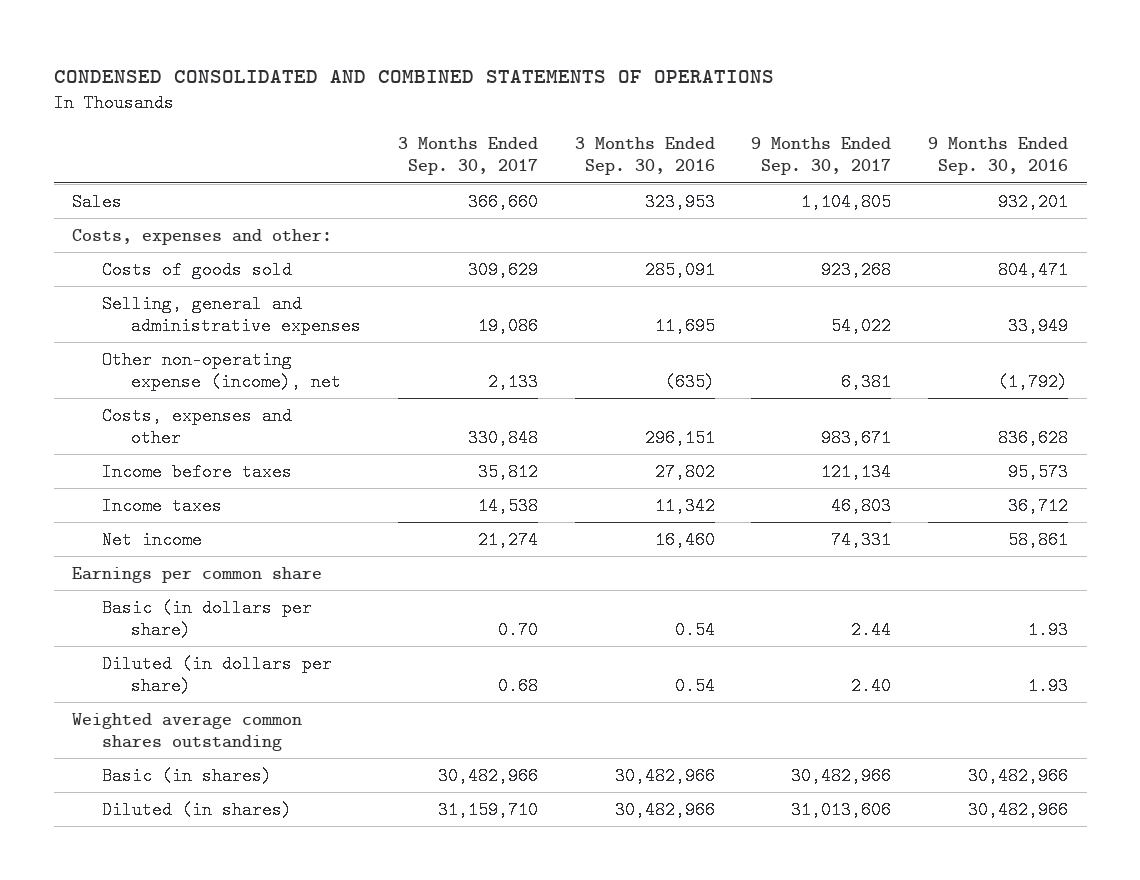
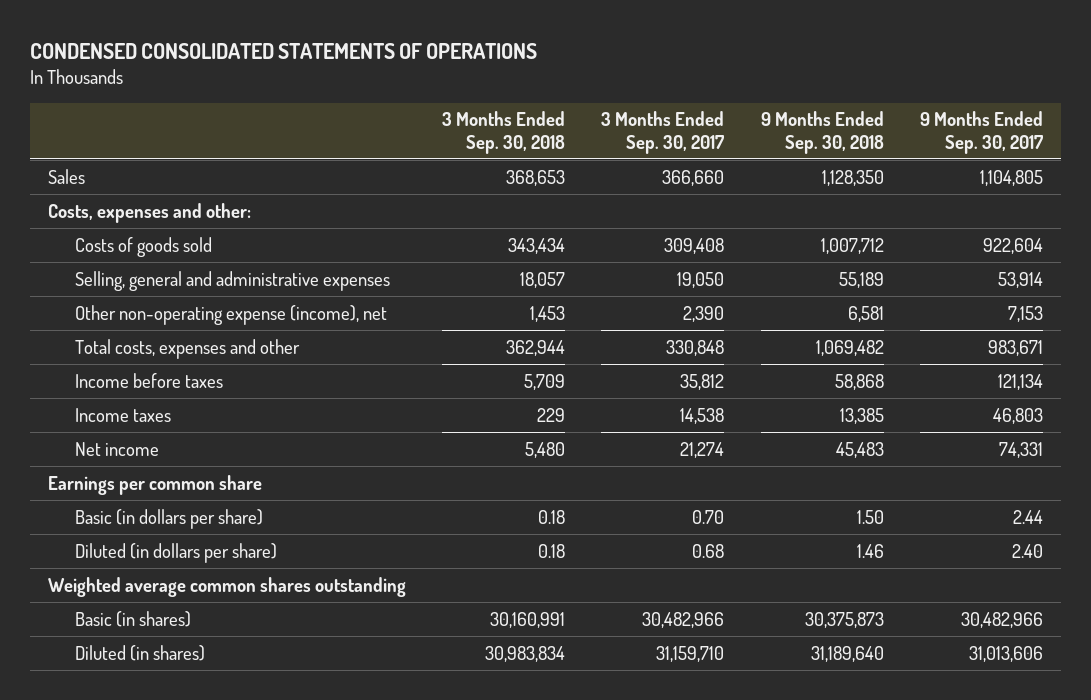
- CONDENSED CONSOLIDATED AND COMBINED STATEMENTS OF OPERATIONS
+ CONDENSED CONSOLIDATED STATEMENTS OF OPERATIONS
- | 3 Months Ended Sep. 30, 2017 | 3 Months Ended Sep. 30, 2016 | 9 Months Ended Sep. 30, 2017 | 9 Months Ended Sep. 30, 2016
+ | 3 Months Ended Sep. 30, 2018 | 3 Months Ended Sep. 30, 2017 | 9 Months Ended Sep. 30, 2018 | 9 Months Ended Sep. 30, 2017
- Costs of goods sold | 309,629 | 285,091 | 923,268 | 804,471
- Selling, general and administrative expenses | 19,086 | 11,695 | 54,022 | 33,949
- Other non-operating expense (income), net | 2,133 | (635) | 6,381 | (1,792)
- Costs, expenses and other | 330,848 | 296,151 | 983,671 | 836,628
+ Costs of goods sold | 343,434 | 309,408 | 1,007,712 | 922,604
+ Selling, general and administrative expenses | 18,057 | 19,050 | 55,189 | 53,914
+ Other non-operating expense (income), net | 1,453 | 2,390 | 6,581 | 7,153
+ Total costs, expenses and other | 362,944 | 330,848 | 1,069,482 | 983,671

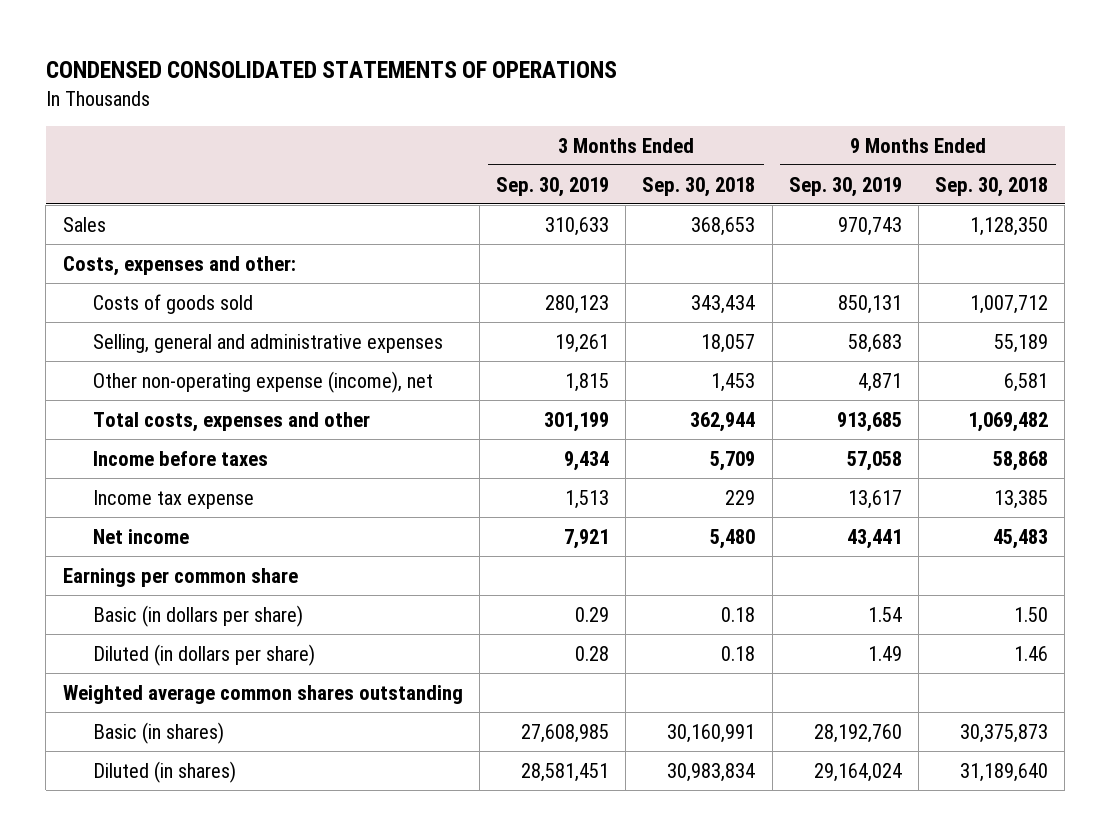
- | 3 Months Ended Sep. 30, 2018 | 3 Months Ended Sep. 30, 2017 | 9 Months Ended Sep. 30, 2018 | 9 Months Ended Sep. 30, 2017
+ | 3 Months Ended Sep. 30, 2019 | 3 Months Ended Sep. 30, 2018 | 9 Months Ended Sep. 30, 2019 | 9 Months Ended Sep. 30, 2018
- Income taxes | 229 | 14,538 | 13,385 | 46,803
+ Income tax expense | 1,513 | 229 | 13,617 | 13,385

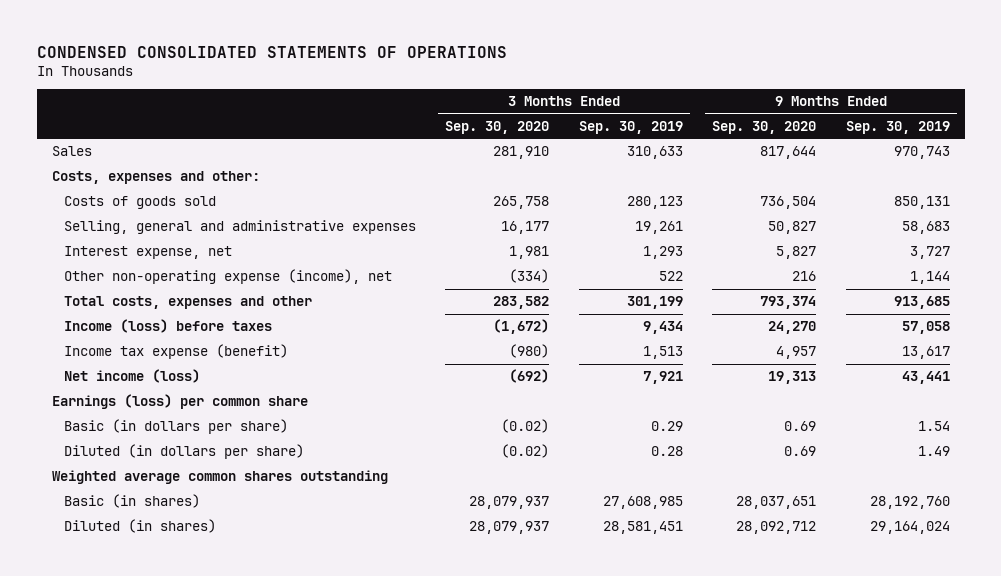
- | 3 Months Ended Sep. 30, 2019 | 3 Months Ended Sep. 30, 2018 | 9 Months Ended Sep. 30, 2019 | 9 Months Ended Sep. 30, 2018
+ | 3 Months Ended Sep. 30, 2020 | 3 Months Ended Sep. 30, 2019 | 9 Months Ended Sep. 30, 2020 | 9 Months Ended Sep. 30, 2019
- Other non-operating expense (income), net | 1,815 | 1,453 | 4,871 | 6,581
+ Interest expense, net | 1,981 | 1,293 | 5,827 | 3,727
+ Other non-operating expense (income), net | (334) | 522 | 216 | 1,144
- Income before taxes | 9,434 | 5,709 | 57,058 | 58,868
- Income tax expense | 1,513 | 229 | 13,617 | 13,385
- Net income | 7,921 | 5,480 | 43,441 | 45,483
- Earnings per common share
+ Income (loss) before taxes | (1,672) | 9,434 | 24,270 | 57,058
+ Income tax expense (benefit) | (980) | 1,513 | 4,957 | 13,617
+ Net income (loss) | (692) | 7,921 | 19,313 | 43,441
+ Earnings (loss) per common share

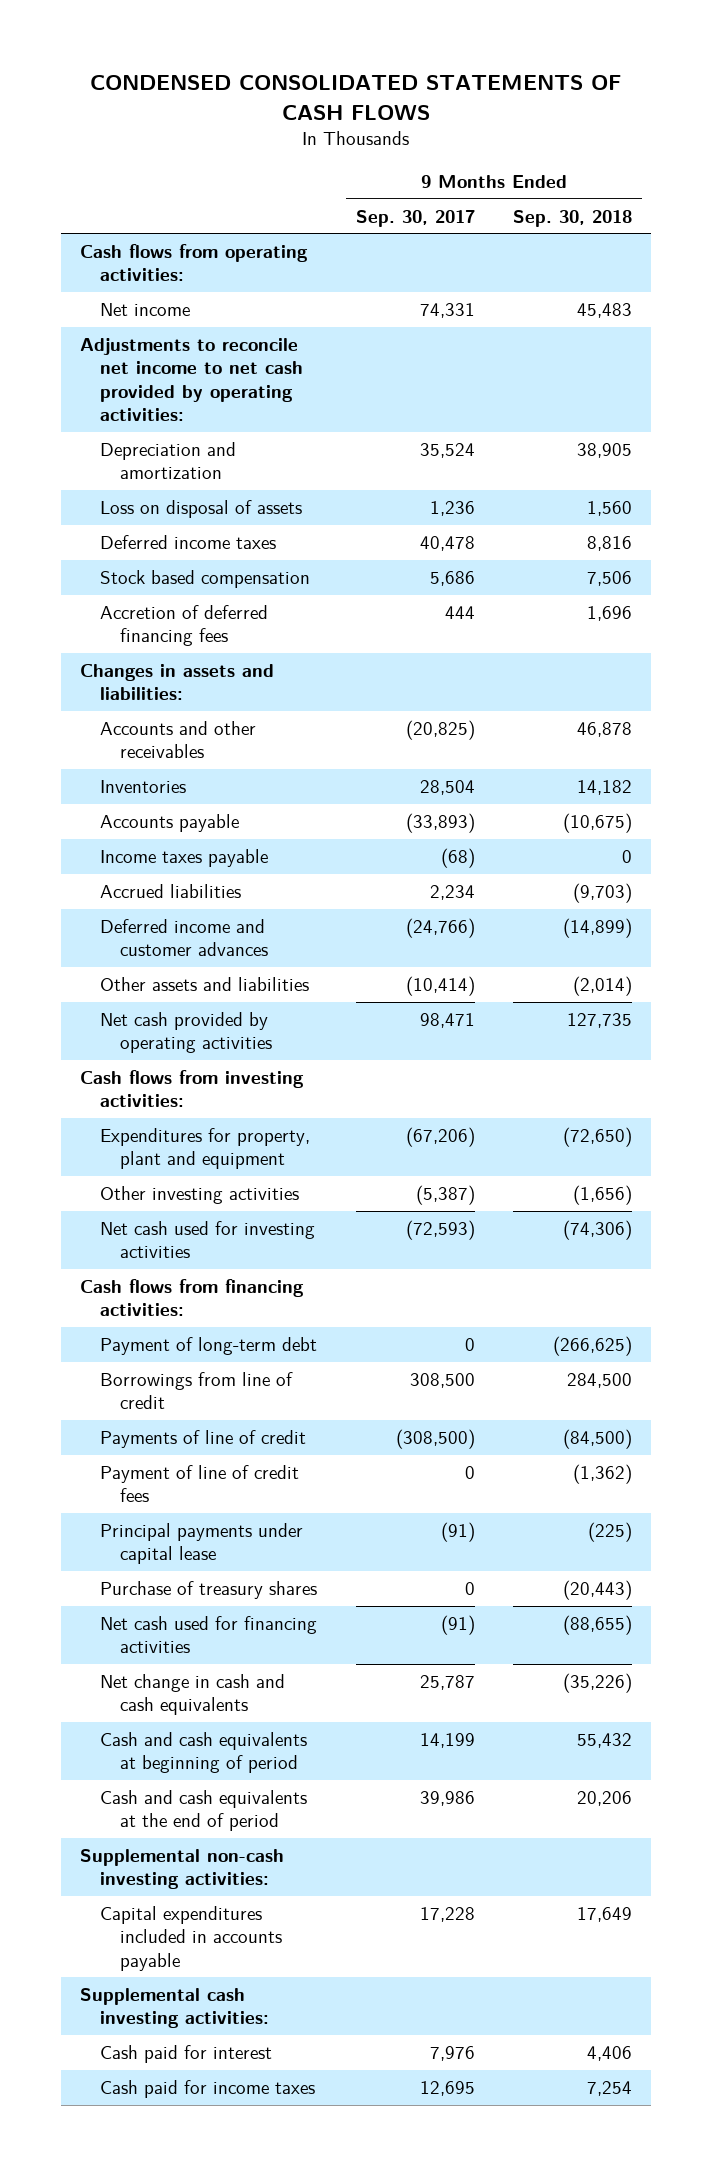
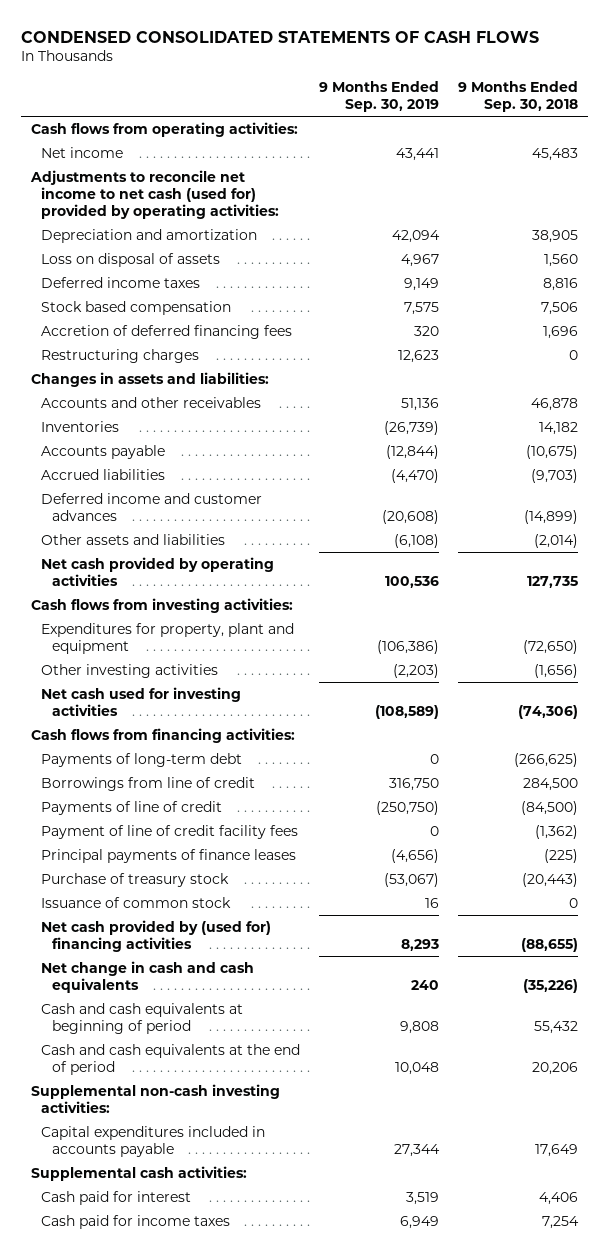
- | 9 Months Ended Sep. 30, 2017 | 9 Months Ended Sep. 30, 2018
+ | 9 Months Ended Sep. 30, 2019 | 9 Months Ended Sep. 30, 2018
- Adjustments to reconcile net income to net cash provided by operating activities:
+ Adjustments to reconcile net income to net cash (used for) provided by operating activities:
+ Restructuring charges | 12,623 | 0
- Income taxes payable | (68) | 0
- Payment of long-term debt | 0 | (266,625)
+ Payments of long-term debt | 0 | (266,625)
- Payment of line of credit fees | 0 | (1,362)
- Principal payments under capital lease | (91) | (225)
- Purchase of treasury shares | 0 | (20,443)
- Net cash used for financing activities | (91) | (88,655)
+ Payment of line of credit facility fees | 0 | (1,362)
+ Principal payments of finance leases | (4,656) | (225)
+ Purchase of treasury stock | (53,067) | (20,443)
+ Issuance of common stock | 16 | 0
+ Net cash provided by (used for) financing activities | 8,293 | (88,655)
- Supplemental cash investing activities:
+ Supplemental cash activities:

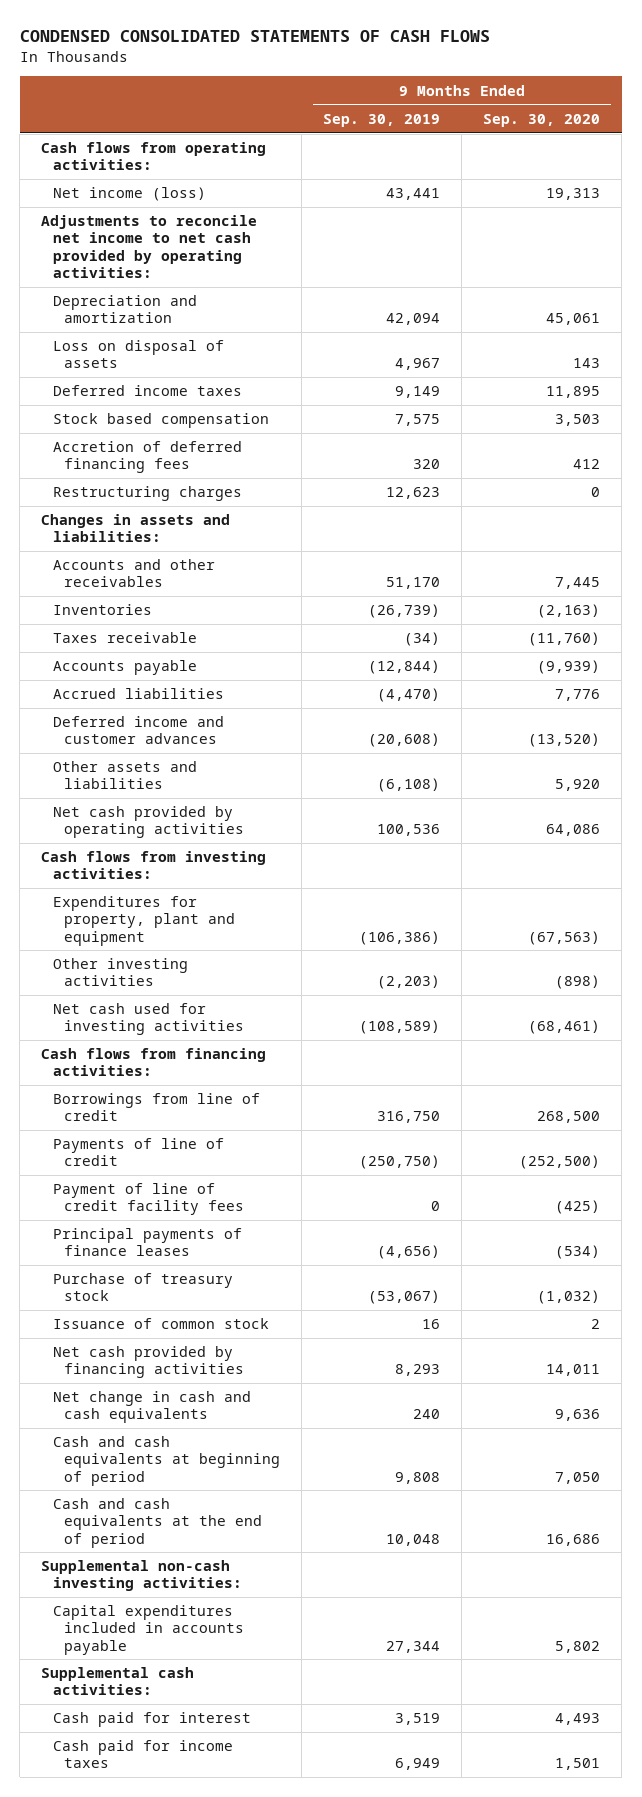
- | 9 Months Ended Sep. 30, 2019 | 9 Months Ended Sep. 30, 2018
+ | 9 Months Ended Sep. 30, 2019 | 9 Months Ended Sep. 30, 2020
- Net income | 43,441 | 45,483
- Adjustments to reconcile net income to net cash (used for) provided by operating activities:
+ Net income (loss) | 43,441 | 19,313
+ Adjustments to reconcile net income to net cash provided by operating activities:
- Accounts and other receivables | 51,136 | 46,878
+ Accounts and other receivables | 51,170 | 7,445
+ Taxes receivable | (34) | (11,760)
- Payments of long-term debt | 0 | (266,625)
- Net cash provided by (used for) financing activities | 8,293 | (88,655)
+ Net cash provided by financing activities | 8,293 | 14,011

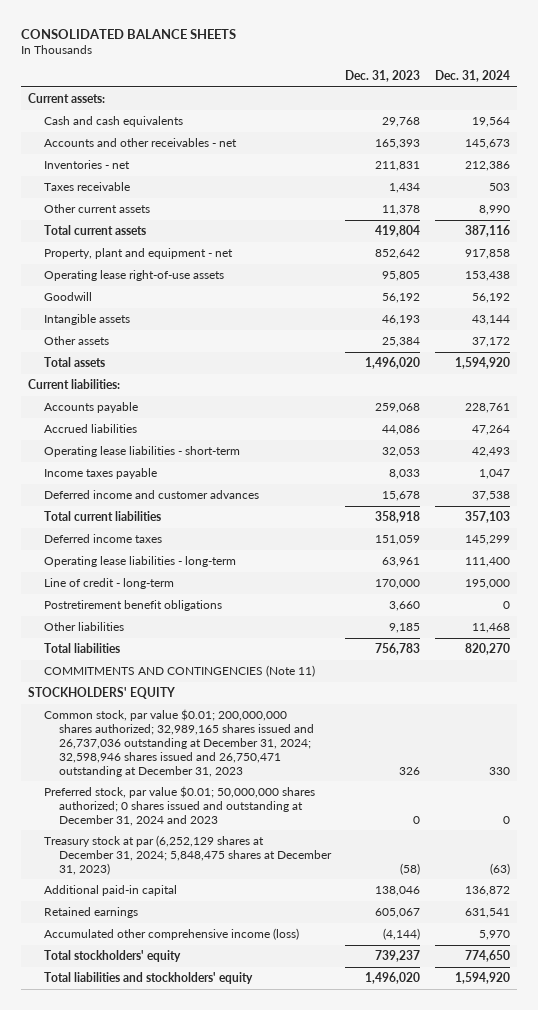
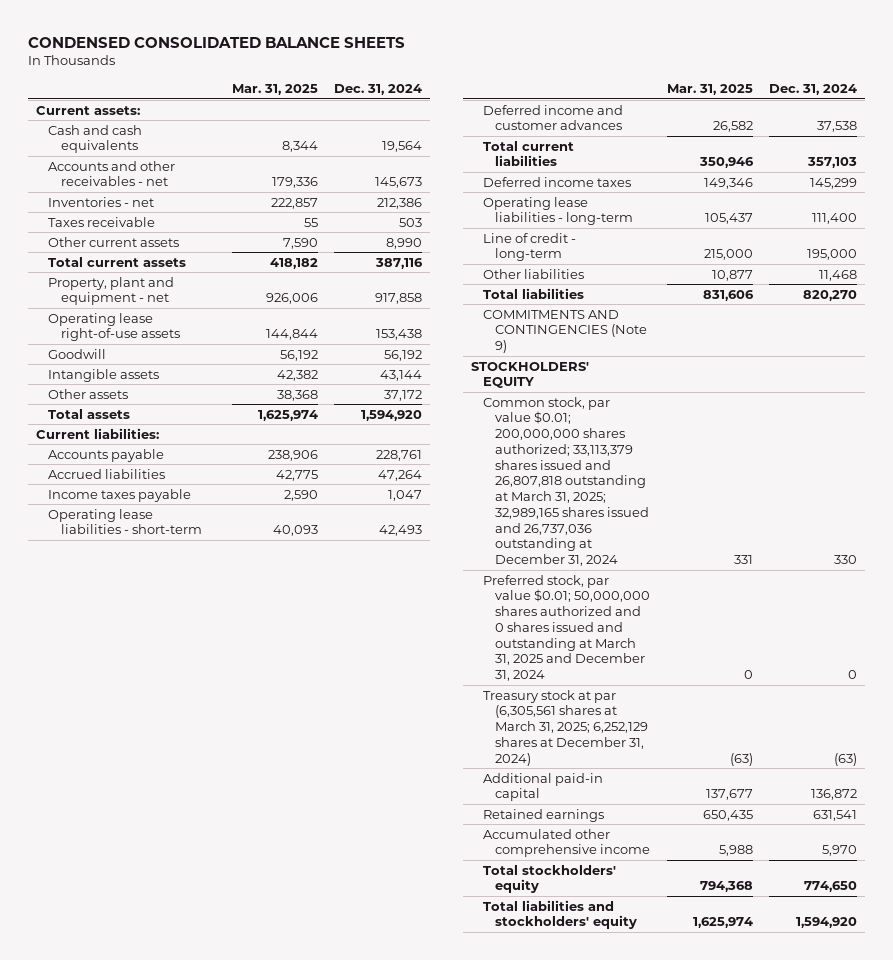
- CONSOLIDATED BALANCE SHEETS
+ CONDENSED CONSOLIDATED BALANCE SHEETS
- | Dec. 31, 2023 | Dec. 31, 2024
+ | Mar. 31, 2025 | Dec. 31, 2024
moved down: Operating lease liabilities - short-term | 40,093 | 42,493
- Postretirement benefit obligations | 3,660 | 0
- COMMITMENTS AND CONTINGENCIES (Note 11)
+ COMMITMENTS AND CONTINGENCIES (Note 9)
- Common stock, par value $0.01; 200,000,000 shares authorized; 32,989,165 shares issued and 26,737,036 outstanding at December 31, 2024; 32,598,946 shares issued and 26,750,471 outstanding at December 31, 2023 | 326 | 330
- Preferred stock, par value $0.01; 50,000,000 shares authorized; 0 shares issued and outstanding at December 31, 2024 and 2023 | 0 | 0
- Treasury stock at par (6,252,129 shares at December 31, 2024; 5,848,475 shares at December 31, 2023) | (58) | (63)
+ Common stock, par value $0.01; 200,000,000 shares authorized; 33,113,379 shares issued and 26,807,818 outstanding at March 31, 2025; 32,989,165 shares issued and 26,737,036 outstanding at December 31, 2024 | 331 | 330
+ Preferred stock, par value $0.01; 50,000,000 shares authorized and 0 shares issued and outstanding at March 31, 2025 and December 31, 2024 | 0 | 0
+ Treasury stock at par (6,305,561 shares at March 31, 2025; 6,252,129 shares at December 31, 2024) | (63) | (63)
- Accumulated other comprehensive income (loss) | (4,144) | 5,970
+ Accumulated other comprehensive income | 5,988 | 5,970

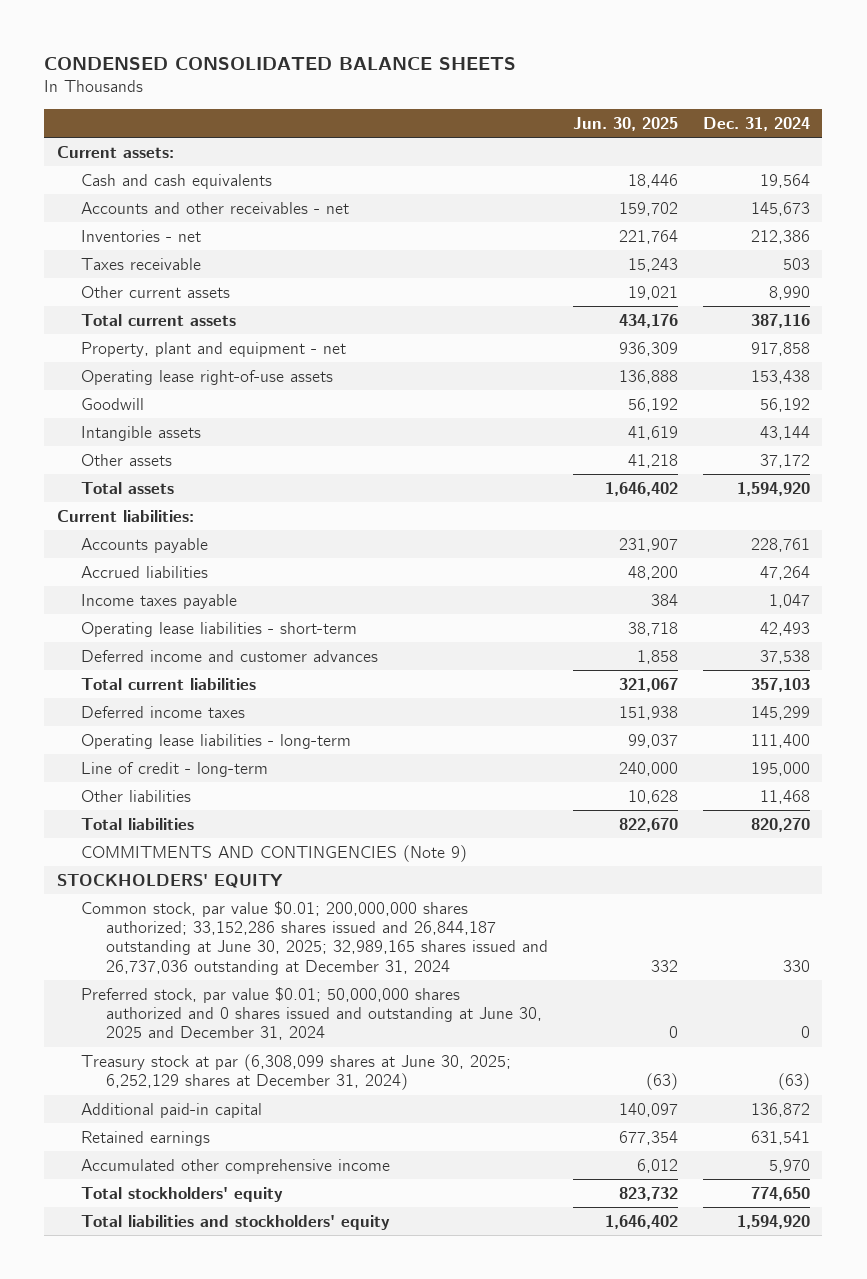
- | Mar. 31, 2025 | Dec. 31, 2024
+ | Jun. 30, 2025 | Dec. 31, 2024
- Common stock, par value $0.01; 200,000,000 shares authorized; 33,113,379 shares issued and 26,807,818 outstanding at March 31, 2025; 32,989,165 shares issued and 26,737,036 outstanding at December 31, 2024 | 331 | 330
- Preferred stock, par value $0.01; 50,000,000 shares authorized and 0 shares issued and outstanding at March 31, 2025 and December 31, 2024 | 0 | 0
- Treasury stock at par (6,305,561 shares at March 31, 2025; 6,252,129 shares at December 31, 2024) | (63) | (63)
+ Common stock, par value $0.01; 200,000,000 shares authorized; 33,152,286 shares issued and 26,844,187 outstanding at June 30, 2025; 32,989,165 shares issued and 26,737,036 outstanding at December 31, 2024 | 332 | 330
+ Preferred stock, par value $0.01; 50,000,000 shares authorized and 0 shares issued and outstanding at June 30, 2025 and December 31, 2024 | 0 | 0
+ Treasury stock at par (6,308,099 shares at June 30, 2025; 6,252,129 shares at December 31, 2024) | (63) | (63)

